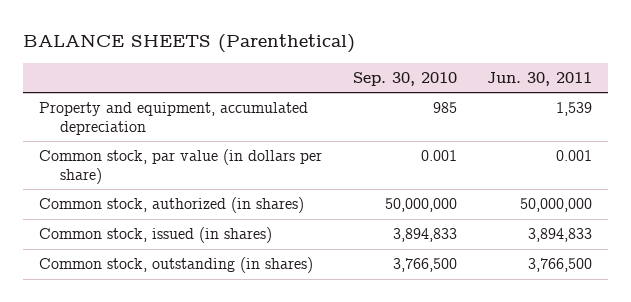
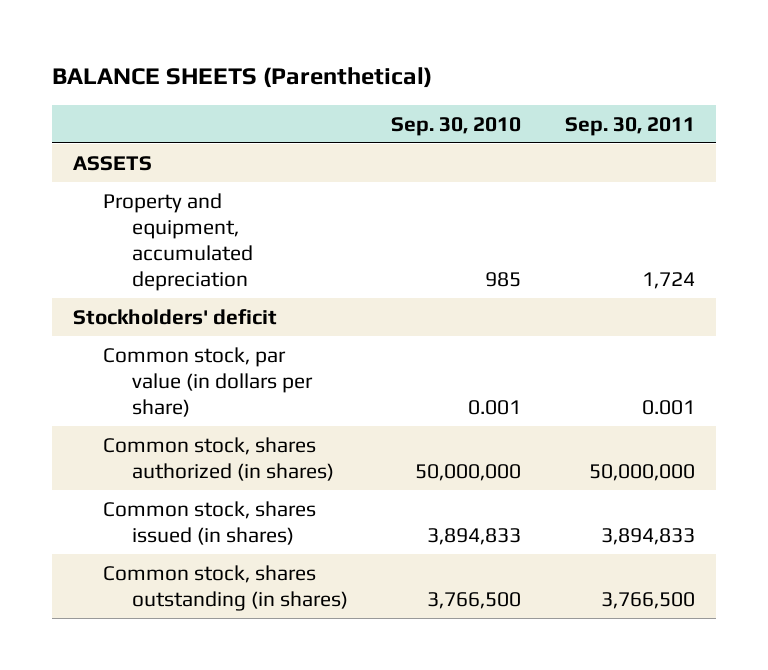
- | Sep. 30, 2010 | Jun. 30, 2011
+ | Sep. 30, 2010 | Sep. 30, 2011
+ ASSETS
+ Stockholders' deficit
- Common stock, authorized (in shares) | 50,000,000 | 50,000,000
- Common stock, issued (in shares) | 3,894,833 | 3,894,833
- Common stock, outstanding (in shares) | 3,766,500 | 3,766,500
+ Common stock, shares authorized (in shares) | 50,000,000 | 50,000,000
+ Common stock, shares issued (in shares) | 3,894,833 | 3,894,833
+ Common stock, shares outstanding (in shares) | 3,766,500 | 3,766,500

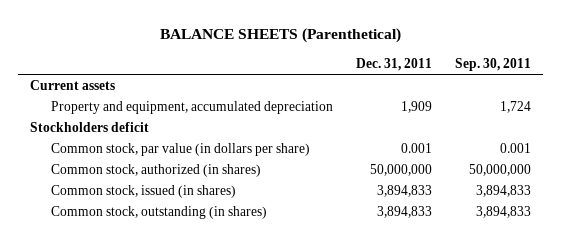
- | Sep. 30, 2010 | Sep. 30, 2011
+ | Dec. 31, 2011 | Sep. 30, 2011
- ASSETS
+ Current assets
- Stockholders' deficit
+ Stockholders deficit
- Common stock, shares authorized (in shares) | 50,000,000 | 50,000,000
- Common stock, shares issued (in shares) | 3,894,833 | 3,894,833
- Common stock, shares outstanding (in shares) | 3,766,500 | 3,766,500
+ Common stock, authorized (in shares) | 50,000,000 | 50,000,000
+ Common stock, issued (in shares) | 3,894,833 | 3,894,833
+ Common stock, outstanding (in shares) | 3,894,833 | 3,894,833

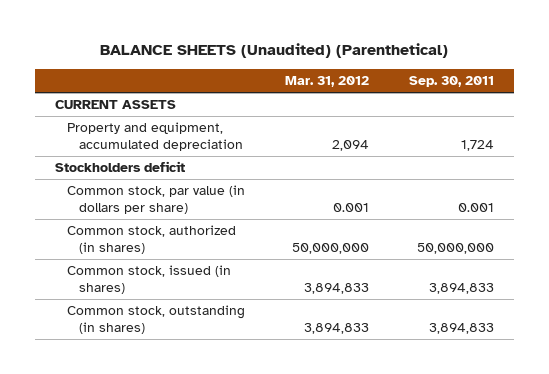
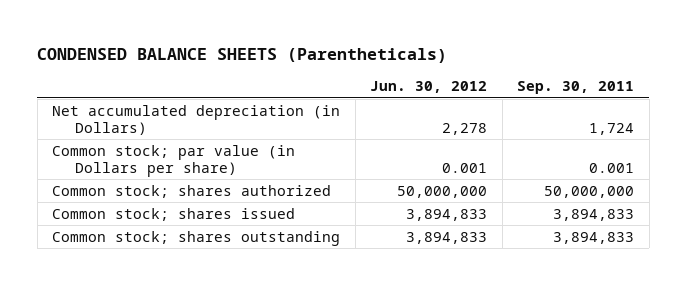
- BALANCE SHEETS (Unaudited) (Parenthetical)
+ CONDENSED BALANCE SHEETS (Parentheticals)
- | Mar. 31, 2012 | Sep. 30, 2011
+ | Jun. 30, 2012 | Sep. 30, 2011
- CURRENT ASSETS
- Property and equipment, accumulated depreciation | 2,094 | 1,724
- Stockholders deficit
- Common stock, par value (in dollars per share) | 0.001 | 0.001
- Common stock, authorized (in shares) | 50,000,000 | 50,000,000
- Common stock, issued (in shares) | 3,894,833 | 3,894,833
- Common stock, outstanding (in shares) | 3,894,833 | 3,894,833
+ Net accumulated depreciation (in Dollars) | 2,278 | 1,724
+ Common stock; par value (in Dollars per share) | 0.001 | 0.001
+ Common stock; shares authorized | 50,000,000 | 50,000,000
+ Common stock; shares issued | 3,894,833 | 3,894,833
+ Common stock; shares outstanding | 3,894,833 | 3,894,833

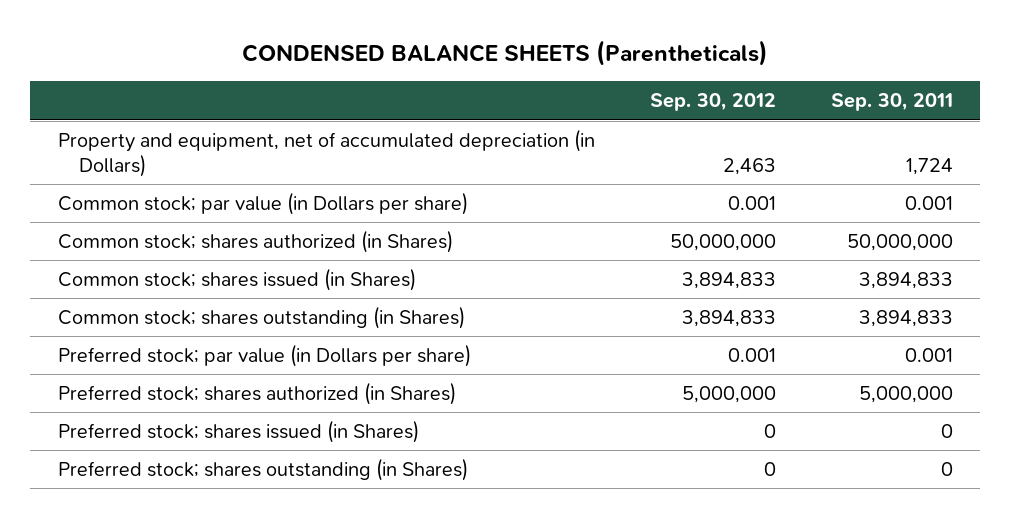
- | Jun. 30, 2012 | Sep. 30, 2011
+ | Sep. 30, 2012 | Sep. 30, 2011
- Net accumulated depreciation (in Dollars) | 2,278 | 1,724
+ Property and equipment, net of accumulated depreciation (in Dollars) | 2,463 | 1,724
- Common stock; shares authorized | 50,000,000 | 50,000,000
- Common stock; shares issued | 3,894,833 | 3,894,833
- Common stock; shares outstanding | 3,894,833 | 3,894,833
+ Common stock; shares authorized (in Shares) | 50,000,000 | 50,000,000
+ Common stock; shares issued (in Shares) | 3,894,833 | 3,894,833
+ Common stock; shares outstanding (in Shares) | 3,894,833 | 3,894,833
+ Preferred stock; par value (in Dollars per share) | 0.001 | 0.001
+ Preferred stock; shares authorized (in Shares) | 5,000,000 | 5,000,000
+ Preferred stock; shares issued (in Shares) | 0 | 0
+ Preferred stock; shares outstanding (in Shares) | 0 | 0

